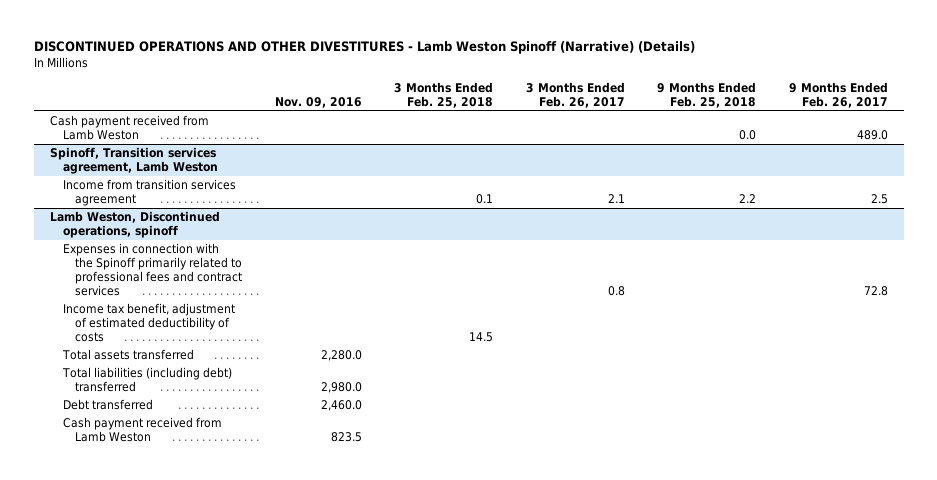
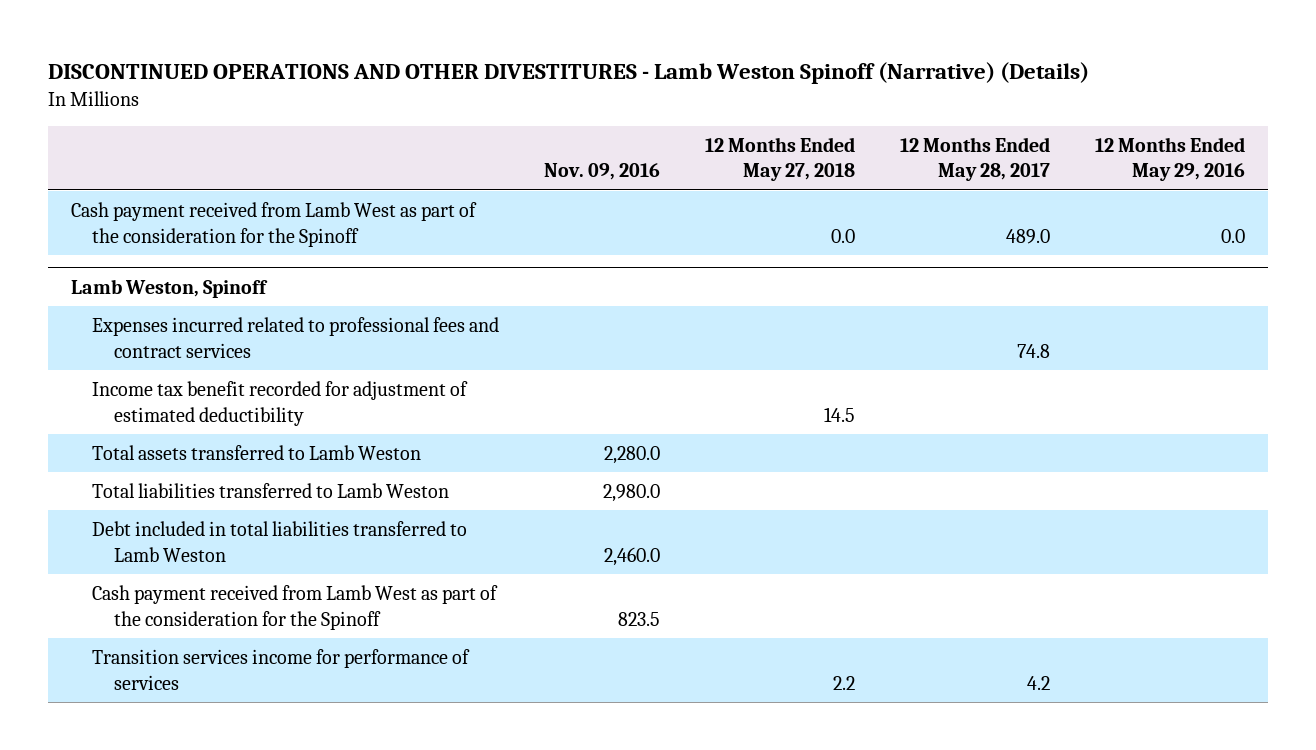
- | Nov. 09, 2016 | 3 Months Ended Feb. 25, 2018 | 3 Months Ended Feb. 26, 2017 | 9 Months Ended Feb. 25, 2018 | 9 Months Ended Feb. 26, 2017
+ | Nov. 09, 2016 | 12 Months Ended May 27, 2018 | 12 Months Ended May 28, 2017 | 12 Months Ended May 29, 2016
- Cash payment received from Lamb Weston | | | | 0.0 | 489.0
- Spinoff, Transition services agreement, Lamb Weston
- Income from transition services agreement | | 0.1 | 2.1 | 2.2 | 2.5
- Lamb Weston, Discontinued operations, spinoff
- Expenses in connection with the Spinoff primarily related to professional fees and contract services | | | 0.8 | | 72.8
- Income tax benefit, adjustment of estimated deductibility of costs | | 14.5 | | |
- Total assets transferred | 2,280.0 | | | |
- Total liabilities (including debt) transferred | 2,980.0 | | | |
- Debt transferred | 2,460.0 | | | |
- Cash payment received from Lamb Weston | 823.5 | | | |
+ Cash payment received from Lamb West as part of the consideration for the Spinoff | | 0.0 | 489.0 | 0.0
+ Lamb Weston, Spinoff
+ Expenses incurred related to professional fees and contract services | | | 74.8 |
+ Income tax benefit recorded for adjustment of estimated deductibility | | 14.5 | |
+ Total assets transferred to Lamb Weston | 2,280.0 | | |
+ Total liabilities transferred to Lamb Weston | 2,980.0 | | |
+ Debt included in total liabilities transferred to Lamb Weston | 2,460.0 | | |
+ Cash payment received from Lamb West as part of the consideration for the Spinoff | 823.5 | | |
+ Transition services income for performance of services | | 2.2 | 4.2 |

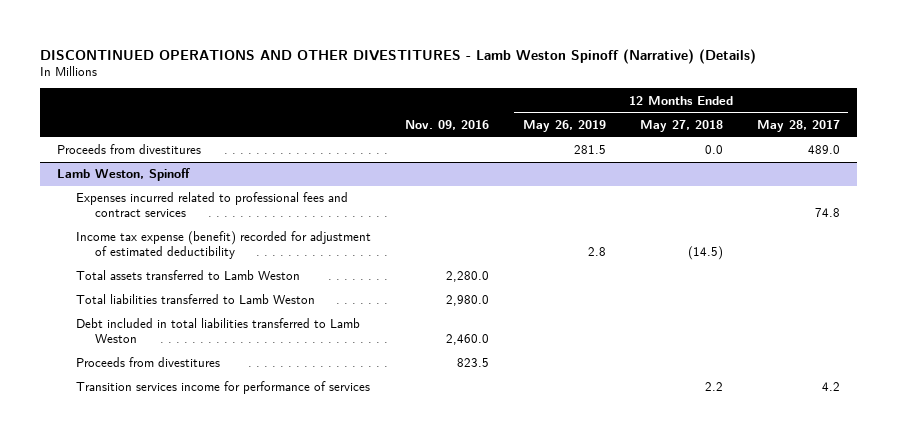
- | Nov. 09, 2016 | 12 Months Ended May 27, 2018 | 12 Months Ended May 28, 2017 | 12 Months Ended May 29, 2016
+ | Nov. 09, 2016 | 12 Months Ended May 26, 2019 | 12 Months Ended May 27, 2018 | 12 Months Ended May 28, 2017
- Cash payment received from Lamb West as part of the consideration for the Spinoff | | 0.0 | 489.0 | 0.0
+ Proceeds from divestitures | | 281.5 | 0.0 | 489.0
@ Lamb Weston, Spinoff
- Income tax benefit recorded for adjustment of estimated deductibility | | 14.5 | |
+ Income tax expense (benefit) recorded for adjustment of estimated deductibility | | 2.8 | (14.5) |
- Cash payment received from Lamb West as part of the consideration for the Spinoff | 823.5 | | |
+ Proceeds from divestitures | 823.5 | | |

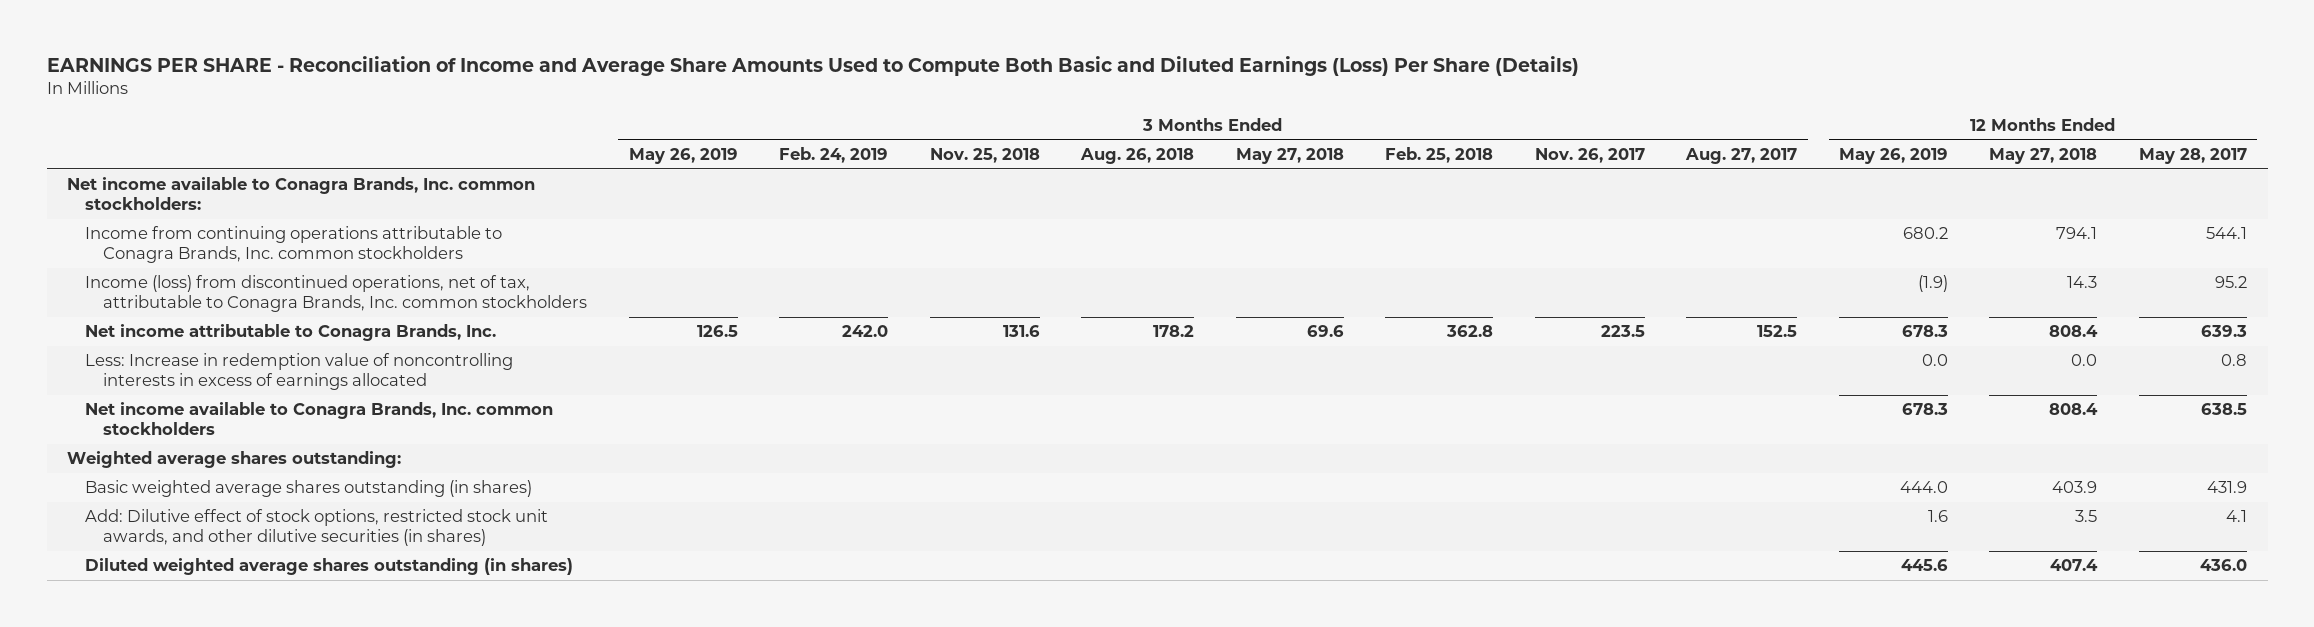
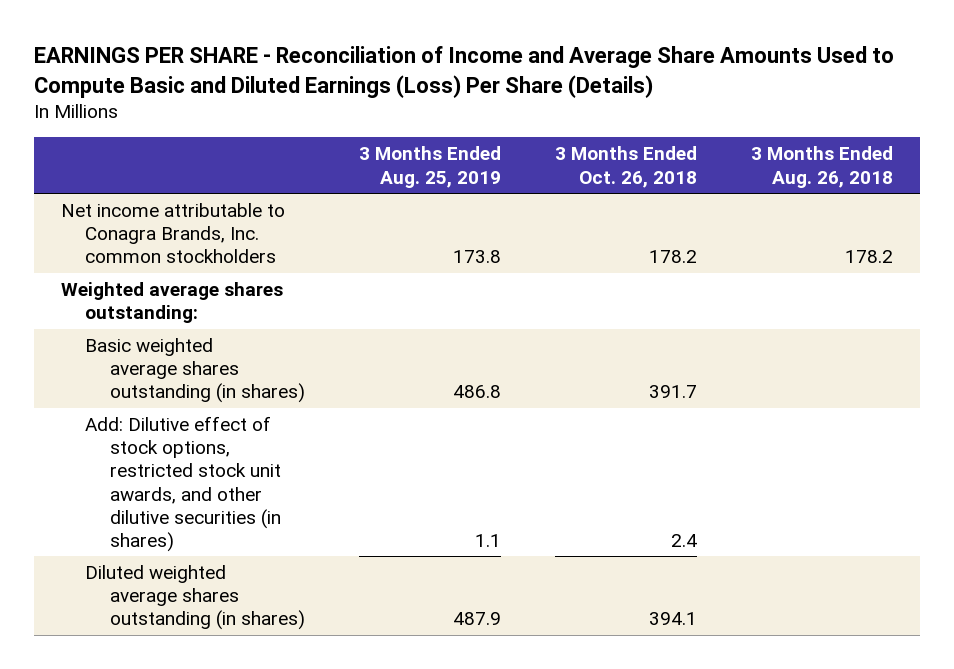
- EARNINGS PER SHARE - Reconciliation of Income and Average Share Amounts Used to Compute Both Basic and Diluted Earnings (Loss) Per Share (Details)
+ EARNINGS PER SHARE - Reconciliation of Income and Average Share Amounts Used to Compute Basic and Diluted Earnings (Loss) Per Share (Details)
- | 3 Months Ended May 26, 2019 | 3 Months Ended Feb. 24, 2019 | 3 Months Ended Nov. 25, 2018 | 3 Months Ended Aug. 26, 2018 | 3 Months Ended May 27, 2018 | 3 Months Ended Feb. 25, 2018 | 3 Months Ended Nov. 26, 2017 | 3 Months Ended Aug. 27, 2017 | 12 Months Ended May 26, 2019 | 12 Months Ended May 27, 2018 | 12 Months Ended May 28, 2017
+ | 3 Months Ended Aug. 25, 2019 | 3 Months Ended Oct. 26, 2018 | 3 Months Ended Aug. 26, 2018
- Net income available to Conagra Brands, Inc. common stockholders:
- Income from continuing operations attributable to Conagra Brands, Inc. common stockholders | | | | | | | | | 680.2 | 794.1 | 544.1
- Income (loss) from discontinued operations, net of tax, attributable to Conagra Brands, Inc. common stockholders | | | | | | | | | (1.9) | 14.3 | 95.2
- Net income attributable to Conagra Brands, Inc. | 126.5 | 242.0 | 131.6 | 178.2 | 69.6 | 362.8 | 223.5 | 152.5 | 678.3 | 808.4 | 639.3
- Less: Increase in redemption value of noncontrolling interests in excess of earnings allocated | | | | | | | | | 0.0 | 0.0 | 0.8
- Net income available to Conagra Brands, Inc. common stockholders | | | | | | | | | 678.3 | 808.4 | 638.5
+ Net income attributable to Conagra Brands, Inc. common stockholders | 173.8 | 178.2 | 178.2

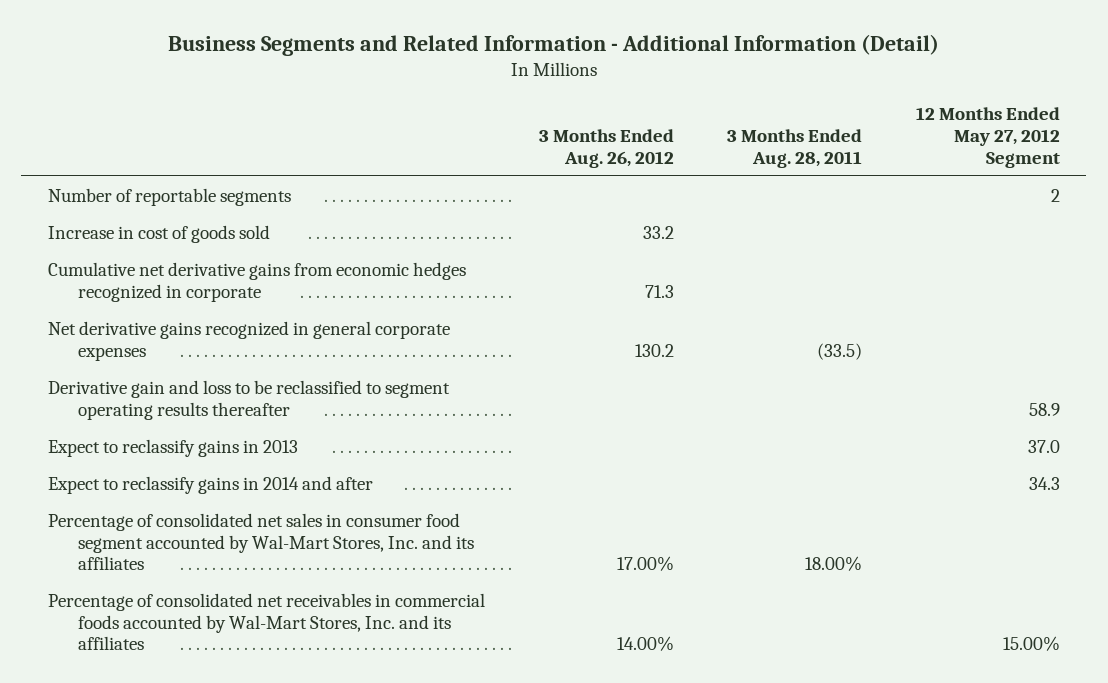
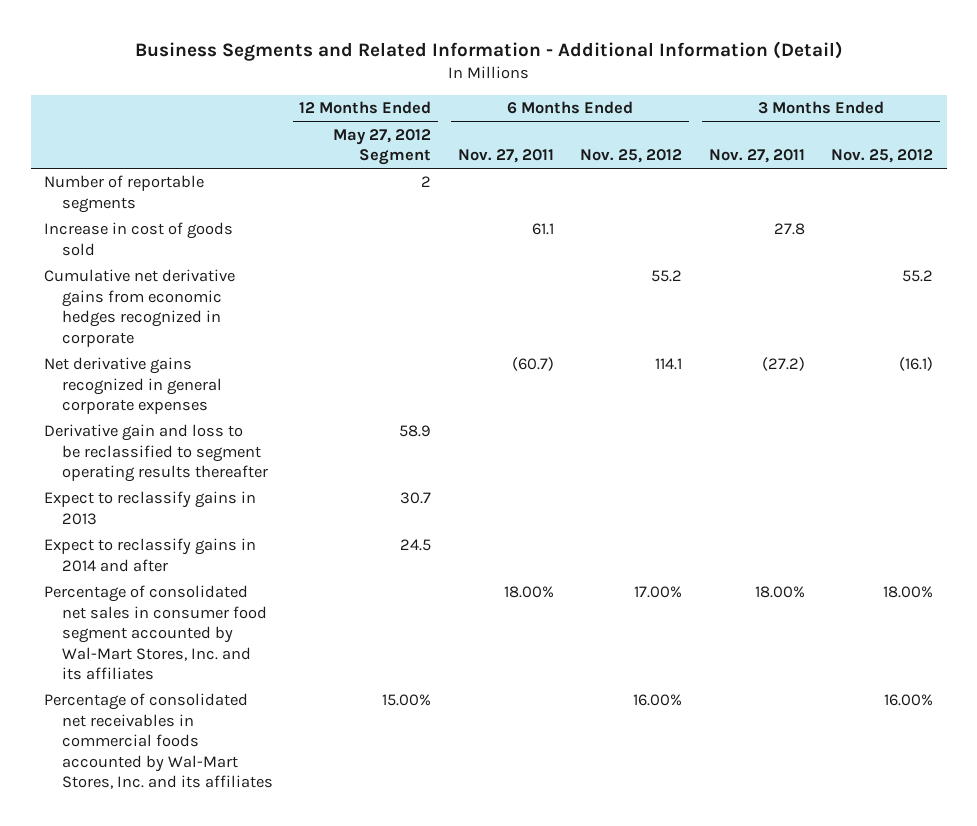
- | 3 Months Ended Aug. 26, 2012 | 3 Months Ended Aug. 28, 2011 | 12 Months Ended May 27, 2012 Segment
+ | 12 Months Ended May 27, 2012 Segment | 6 Months Ended Nov. 27, 2011 | 6 Months Ended Nov. 25, 2012 | 3 Months Ended Nov. 27, 2011 | 3 Months Ended Nov. 25, 2012
- Expect to reclassify gains in 2013 | | | 37.0
- Expect to reclassify gains in 2014 and after | | | 34.3
+ Expect to reclassify gains in 2013 | 30.7 | | | |
+ Expect to reclassify gains in 2014 and after | 24.5 | | | |

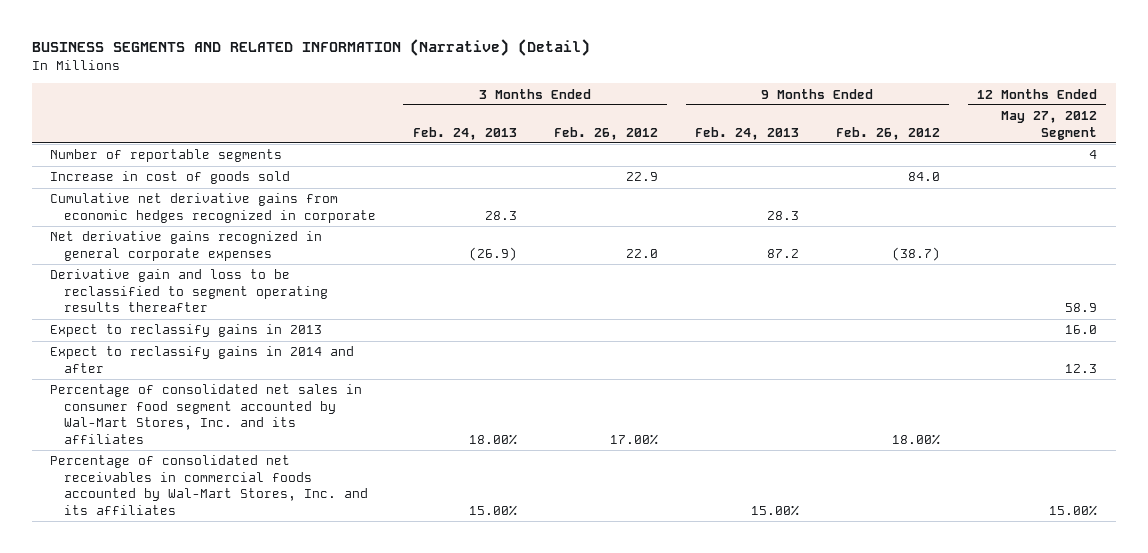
- Business Segments and Related Information - Additional Information (Detail)
+ BUSINESS SEGMENTS AND RELATED INFORMATION (Narrative) (Detail)
- | 12 Months Ended May 27, 2012 Segment | 6 Months Ended Nov. 27, 2011 | 6 Months Ended Nov. 25, 2012 | 3 Months Ended Nov. 27, 2011 | 3 Months Ended Nov. 25, 2012
+ | 3 Months Ended Feb. 24, 2013 | 3 Months Ended Feb. 26, 2012 | 9 Months Ended Feb. 24, 2013 | 9 Months Ended Feb. 26, 2012 | 12 Months Ended May 27, 2012 Segment
- Number of reportable segments | 2 | | | |
+ Number of reportable segments | | | | | 4
- Expect to reclassify gains in 2013 | 30.7 | | | |
- Expect to reclassify gains in 2014 and after | 24.5 | | | |
+ Expect to reclassify gains in 2013 | | | | | 16.0
+ Expect to reclassify gains in 2014 and after | | | | | 12.3

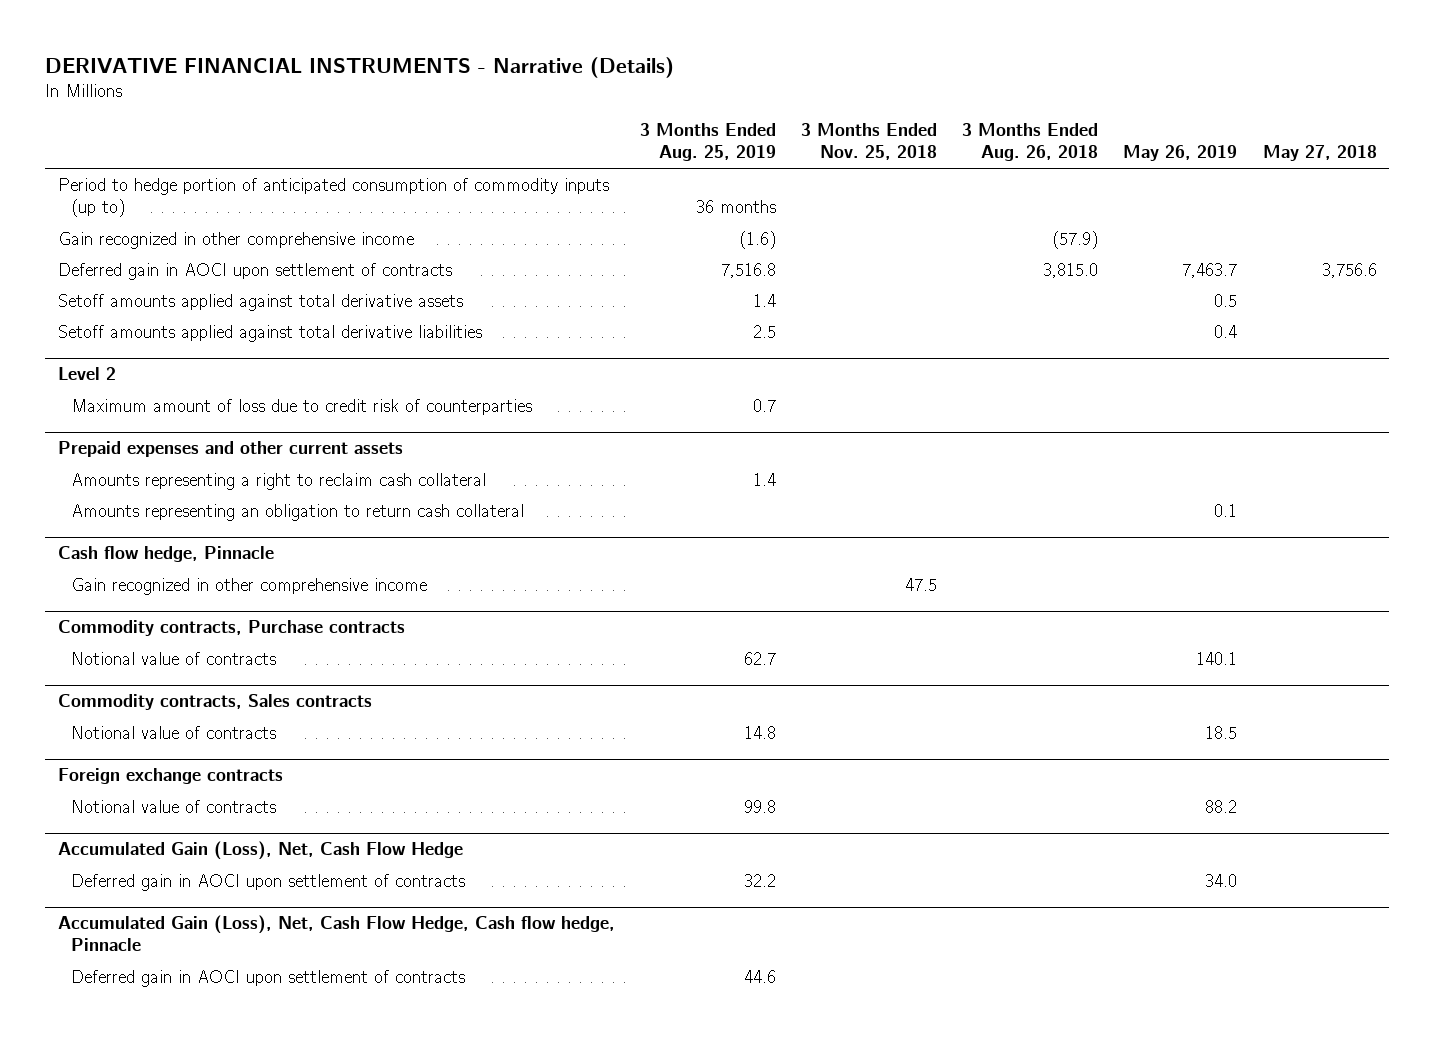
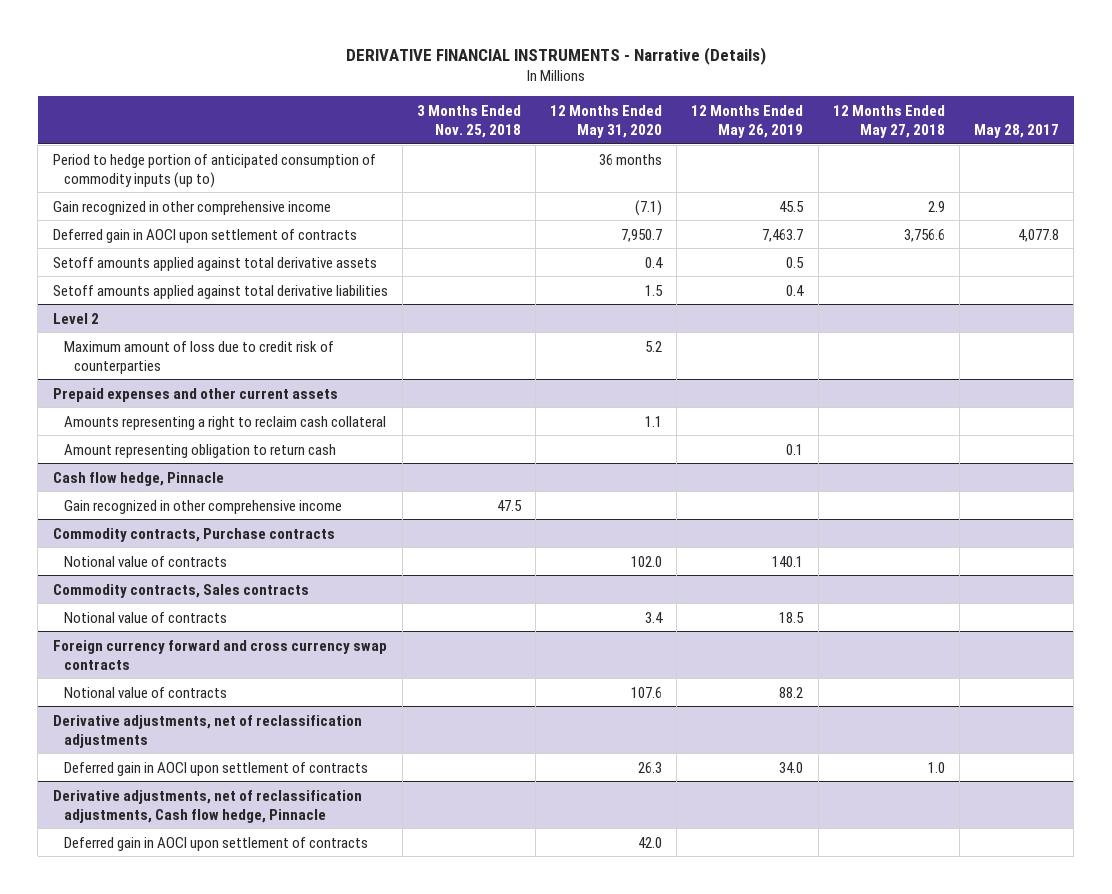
- | 3 Months Ended Aug. 25, 2019 | 3 Months Ended Nov. 25, 2018 | 3 Months Ended Aug. 26, 2018 | May 26, 2019 | May 27, 2018
+ | 3 Months Ended Nov. 25, 2018 | 12 Months Ended May 31, 2020 | 12 Months Ended May 26, 2019 | 12 Months Ended May 27, 2018 | May 28, 2017
@ Prepaid expenses and other current assets
- Amounts representing an obligation to return cash collateral | | | | 0.1 |
+ Amount representing obligation to return cash | | | 0.1 | |
- Foreign exchange contracts
+ Foreign currency forward and cross currency swap contracts
- Accumulated Gain (Loss), Net, Cash Flow Hedge
+ Derivative adjustments, net of reclassification adjustments
- Accumulated Gain (Loss), Net, Cash Flow Hedge, Cash flow hedge, Pinnacle
- Deferred gain in AOCI upon settlement of contracts | 44.6 | | | |
+ Derivative adjustments, net of reclassification adjustments, Cash flow hedge, Pinnacle
+ Deferred gain in AOCI upon settlement of contracts | | 42.0 | | |

